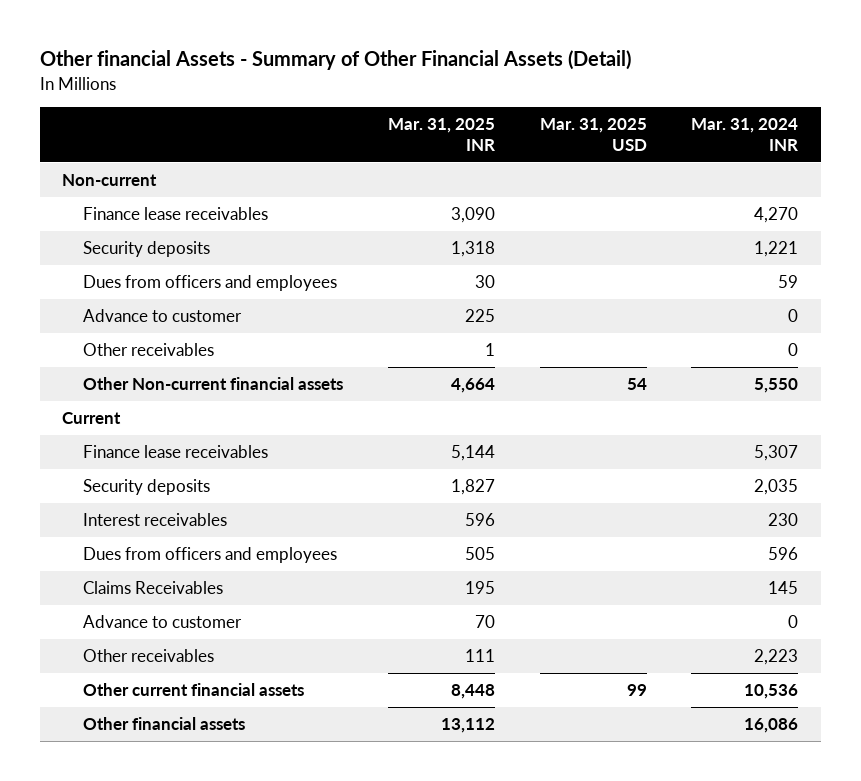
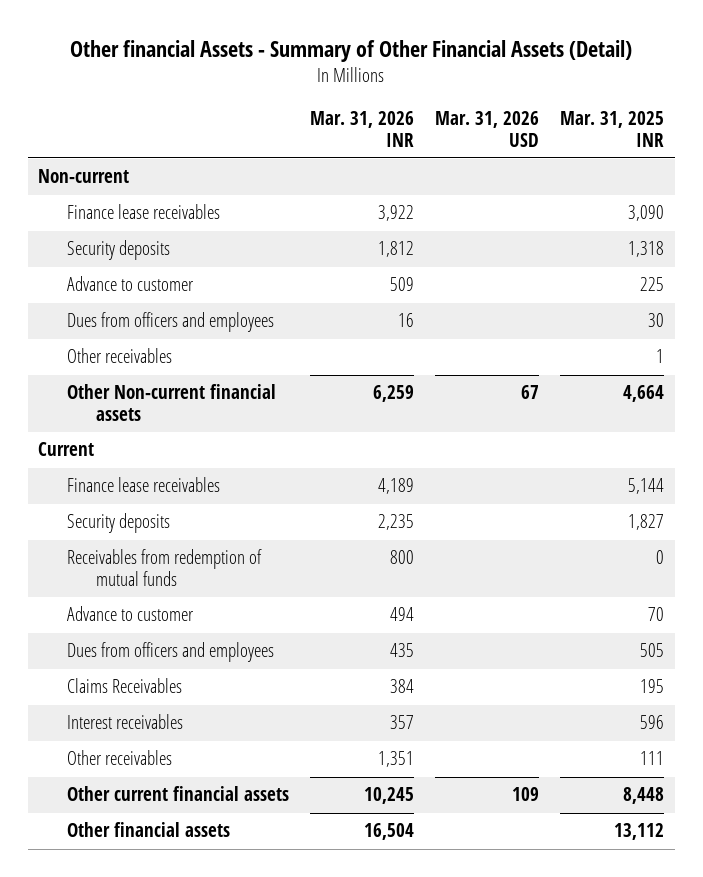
- | Mar. 31, 2025 INR | Mar. 31, 2025 USD | Mar. 31, 2024 INR
+ | Mar. 31, 2026 INR | Mar. 31, 2026 USD | Mar. 31, 2025 INR
moved down: Dues from officers and employees | 16 | | 30
+ Receivables from redemption of mutual funds | 800 | | 0
moved up: Advance to customer | 494 | | 70
moved down: Interest receivables | 357 | | 596

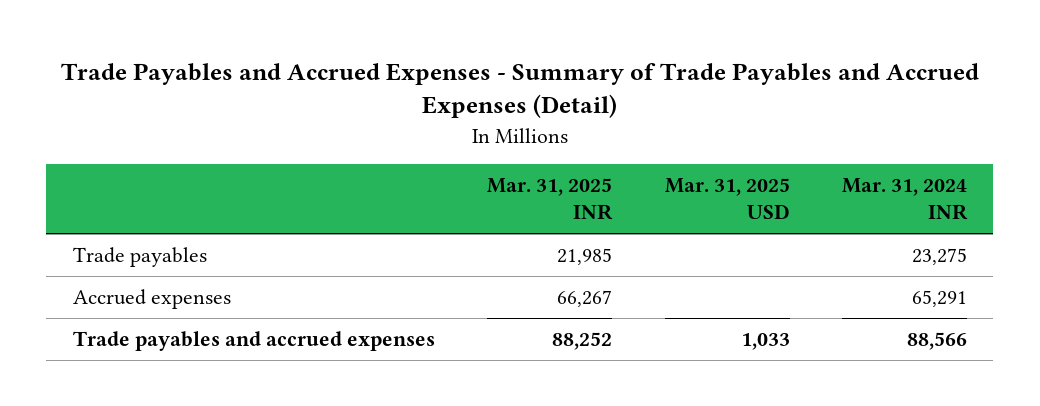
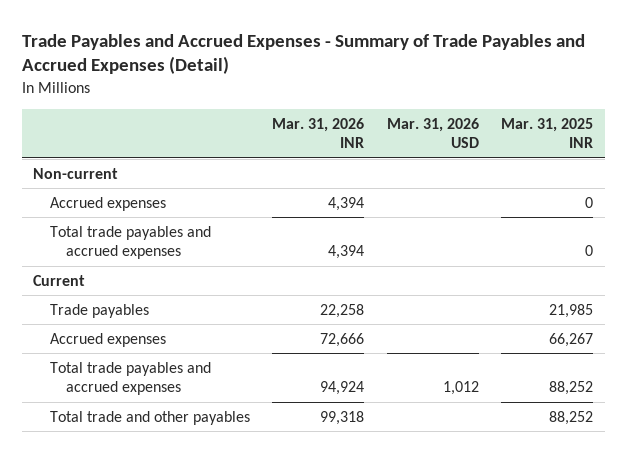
- | Mar. 31, 2025 INR | Mar. 31, 2025 USD | Mar. 31, 2024 INR
+ | Mar. 31, 2026 INR | Mar. 31, 2026 USD | Mar. 31, 2025 INR
+ Non-current
+ Accrued expenses | 4,394 | | 0
+ Total trade payables and accrued expenses | 4,394 | | 0
+ Current
- Trade payables and accrued expenses | 88,252 | 1,033 | 88,566
+ Total trade payables and accrued expenses | 94,924 | 1,012 | 88,252
+ Total trade and other payables | 99,318 | | 88,252

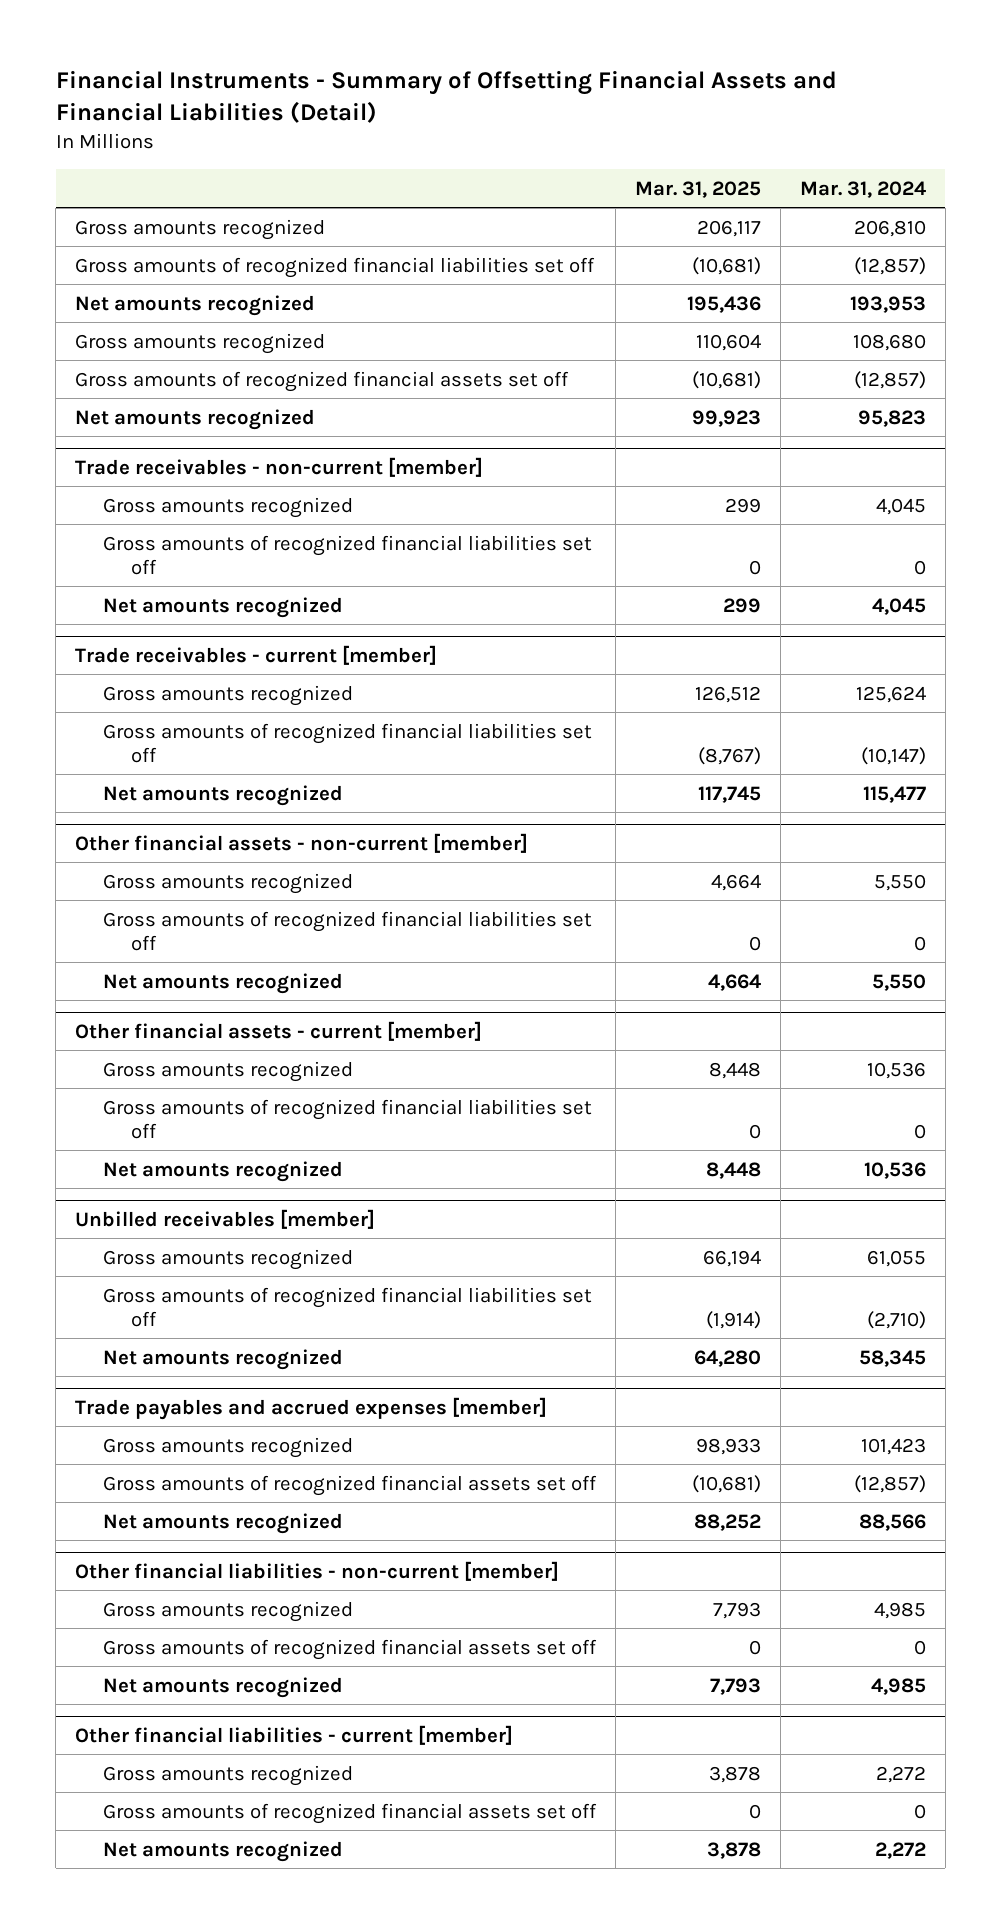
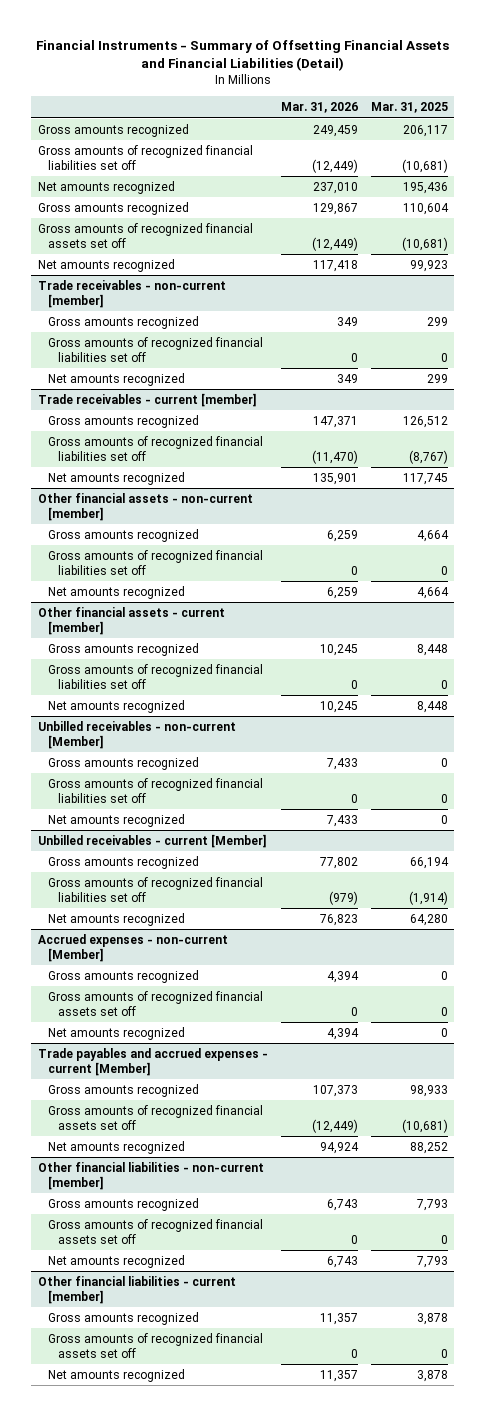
- | Mar. 31, 2025 | Mar. 31, 2024
+ | Mar. 31, 2026 | Mar. 31, 2025
- Unbilled receivables [member]
+ Unbilled receivables - non-current [Member]
+ Gross amounts recognized | 7,433 | 0
+ Gross amounts of recognized financial liabilities set off | 0 | 0
+ Net amounts recognized | 7,433 | 0
+ Unbilled receivables - current [Member]
- Trade payables and accrued expenses [member]
+ Accrued expenses - non-current [Member]
+ Gross amounts recognized | 4,394 | 0
+ Gross amounts of recognized financial assets set off | 0 | 0
+ Net amounts recognized | 4,394 | 0
+ Trade payables and accrued expenses - current [Member]

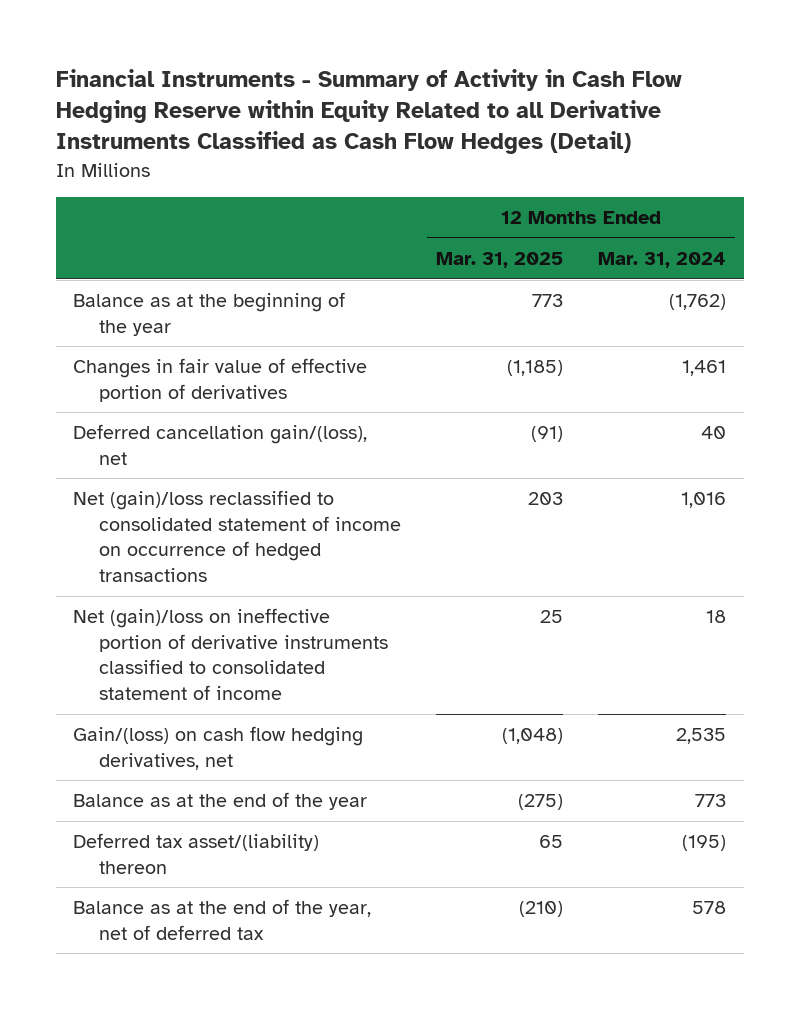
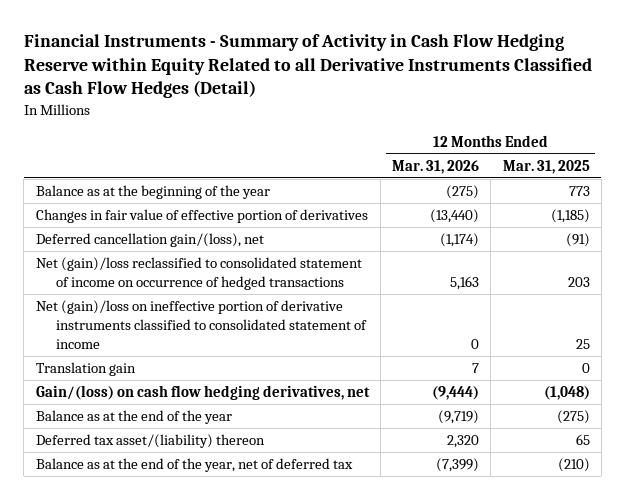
- | 12 Months Ended Mar. 31, 2025 | 12 Months Ended Mar. 31, 2024
+ | 12 Months Ended Mar. 31, 2026 | 12 Months Ended Mar. 31, 2025
+ Translation gain | 7 | 0

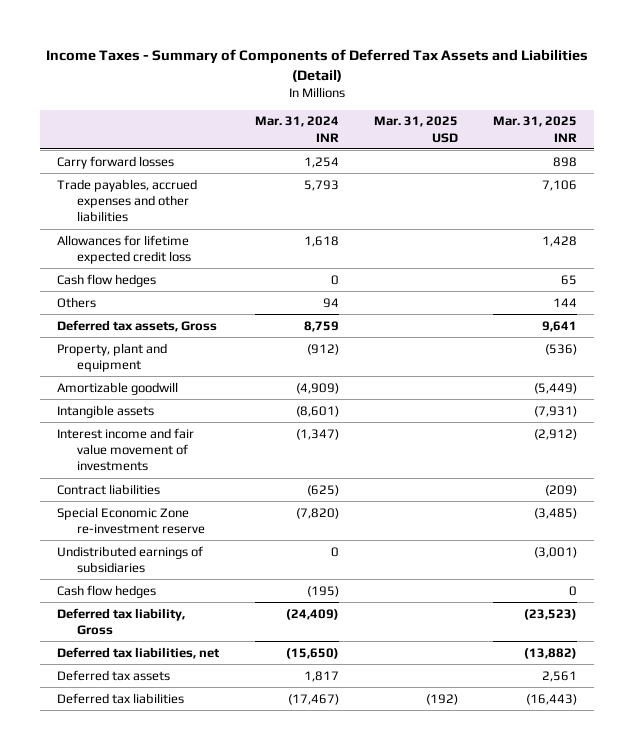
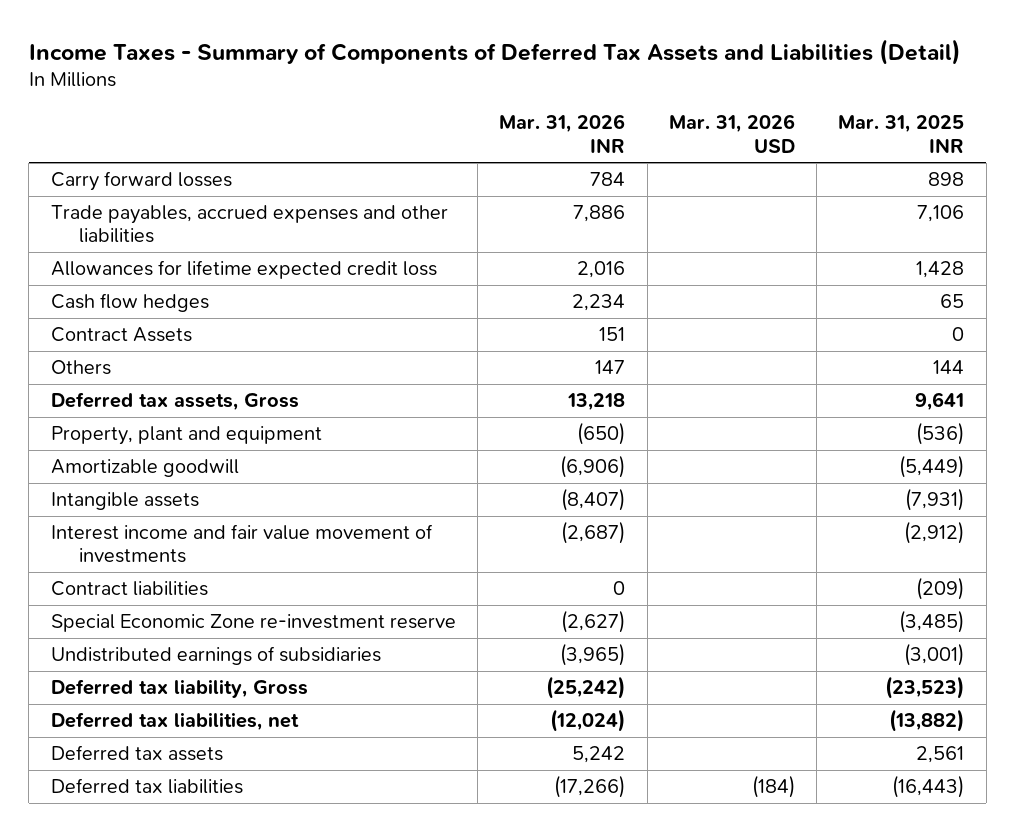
- | Mar. 31, 2024 INR | Mar. 31, 2025 USD | Mar. 31, 2025 INR
+ | Mar. 31, 2026 INR | Mar. 31, 2026 USD | Mar. 31, 2025 INR
+ Contract Assets | 151 | | 0
- Cash flow hedges | (195) | | 0

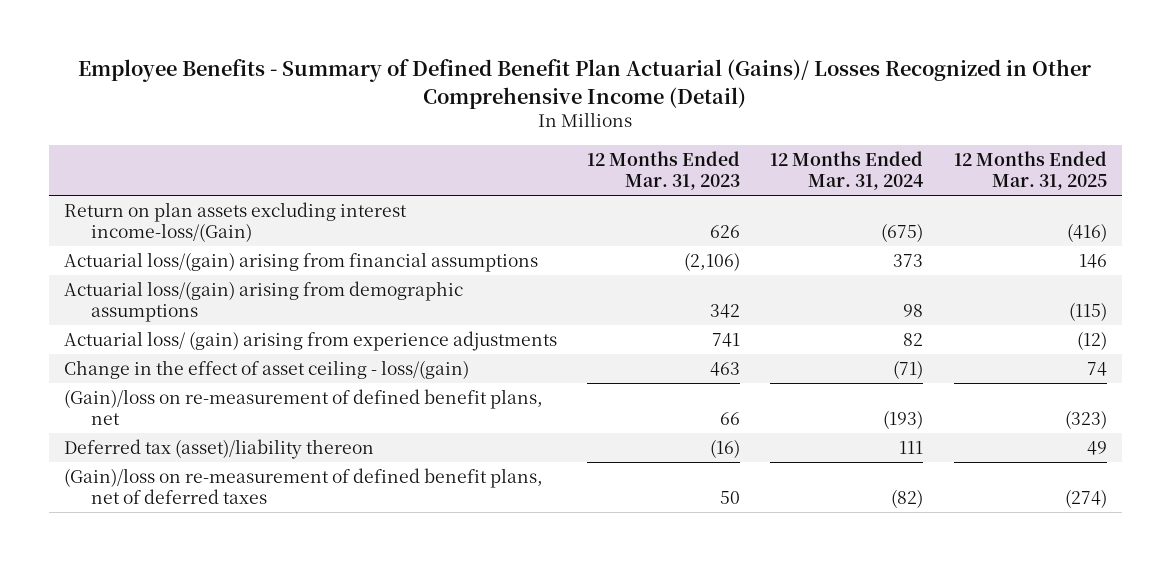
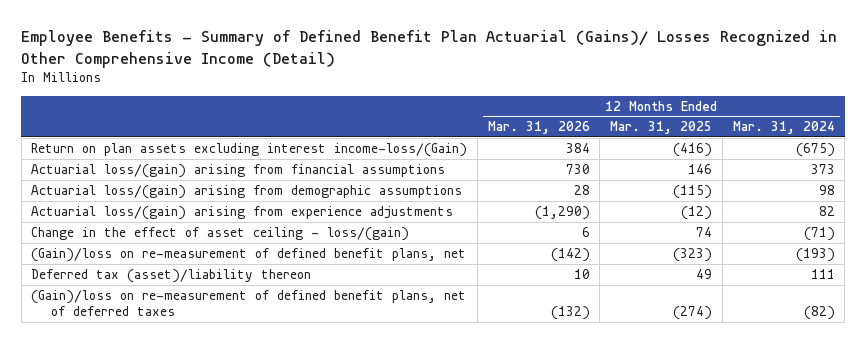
- | 12 Months Ended Mar. 31, 2023 | 12 Months Ended Mar. 31, 2024 | 12 Months Ended Mar. 31, 2025
+ | 12 Months Ended Mar. 31, 2026 | 12 Months Ended Mar. 31, 2025 | 12 Months Ended Mar. 31, 2024
- Actuarial loss/ (gain) arising from experience adjustments | 741 | 82 | (12)
+ Actuarial loss/(gain) arising from experience adjustments | (1,290) | (12) | 82

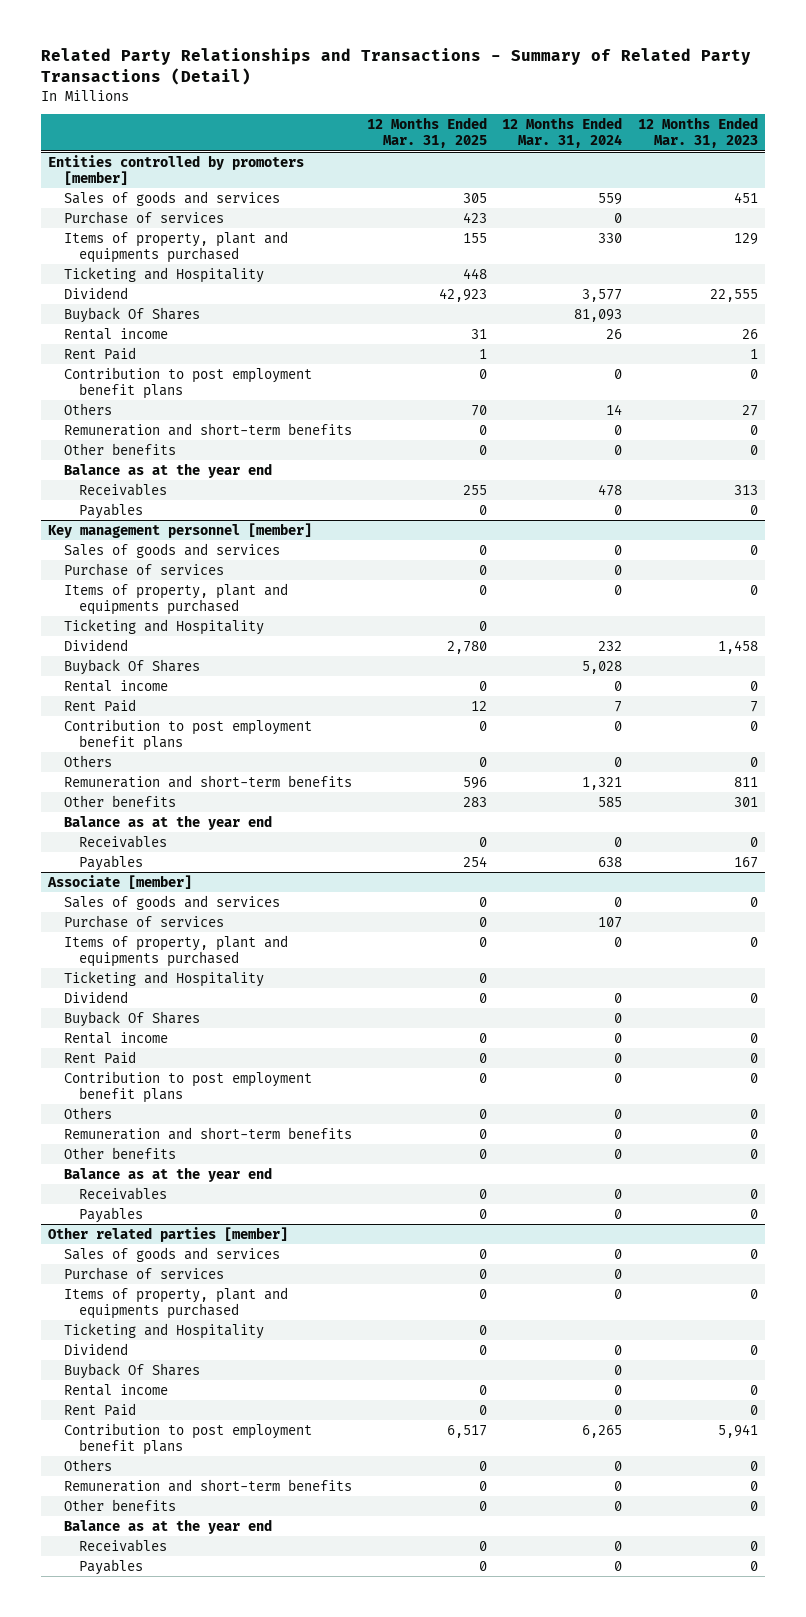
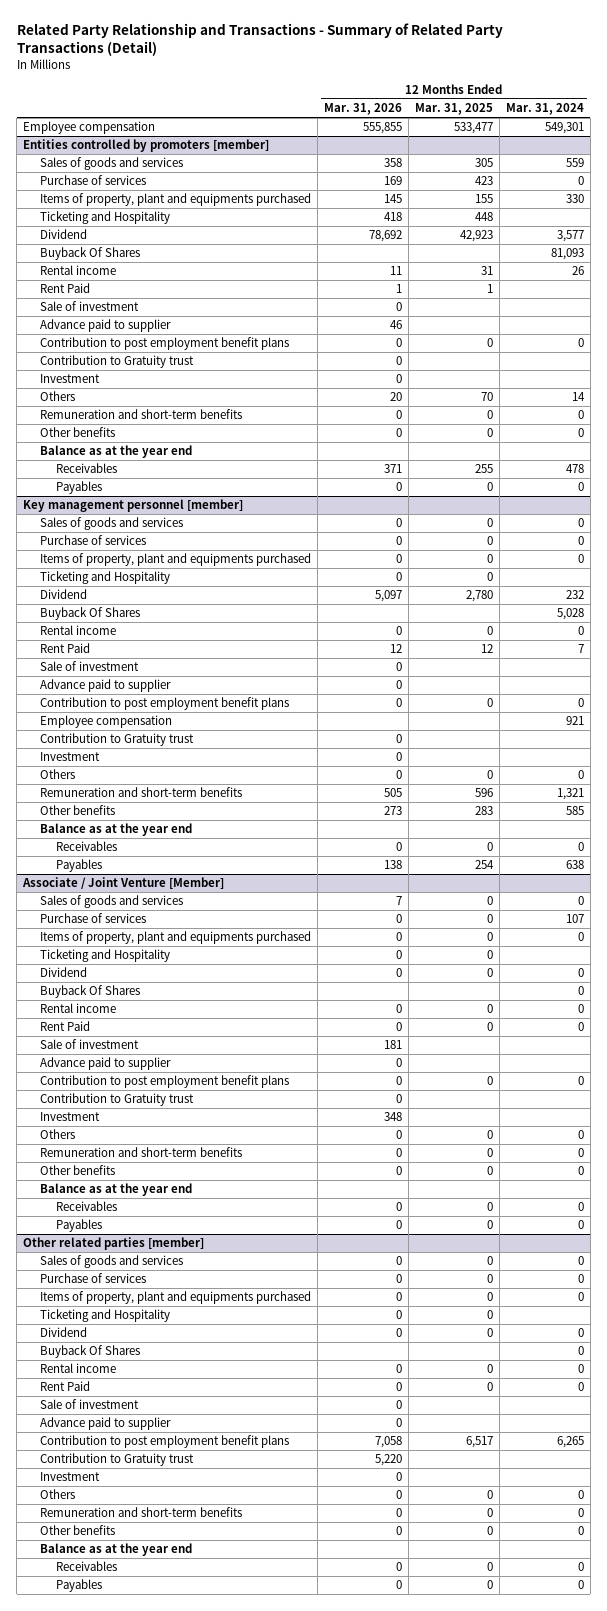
- Related Party Relationships and Transactions - Summary of Related Party Transactions (Detail)
+ Related Party Relationship and Transactions - Summary of Related Party Transactions (Detail)
- | 12 Months Ended Mar. 31, 2025 | 12 Months Ended Mar. 31, 2024 | 12 Months Ended Mar. 31, 2023
+ | 12 Months Ended Mar. 31, 2026 | 12 Months Ended Mar. 31, 2025 | 12 Months Ended Mar. 31, 2024
+ Employee compensation | 555,855 | 533,477 | 549,301
@ Entities controlled by promoters [member]
+ Sale of investment | 0 | |
+ Advance paid to supplier | 46 | |
+ Contribution to Gratuity trust | 0 | |
+ Investment | 0 | |
@ Key management personnel [member]
+ Sale of investment | 0 | |
+ Advance paid to supplier | 0 | |
+ Employee compensation | | | 921
+ Contribution to Gratuity trust | 0 | |
+ Investment | 0 | |
- Associate [member]
+ Associate / Joint Venture [Member]
+ Sale of investment | 181 | |
+ Advance paid to supplier | 0 | |
+ Contribution to Gratuity trust | 0 | |
+ Investment | 348 | |
@ Other related parties [member]
+ Sale of investment | 0 | |
+ Advance paid to supplier | 0 | |
+ Contribution to Gratuity trust | 5,220 | |
+ Investment | 0 | |

